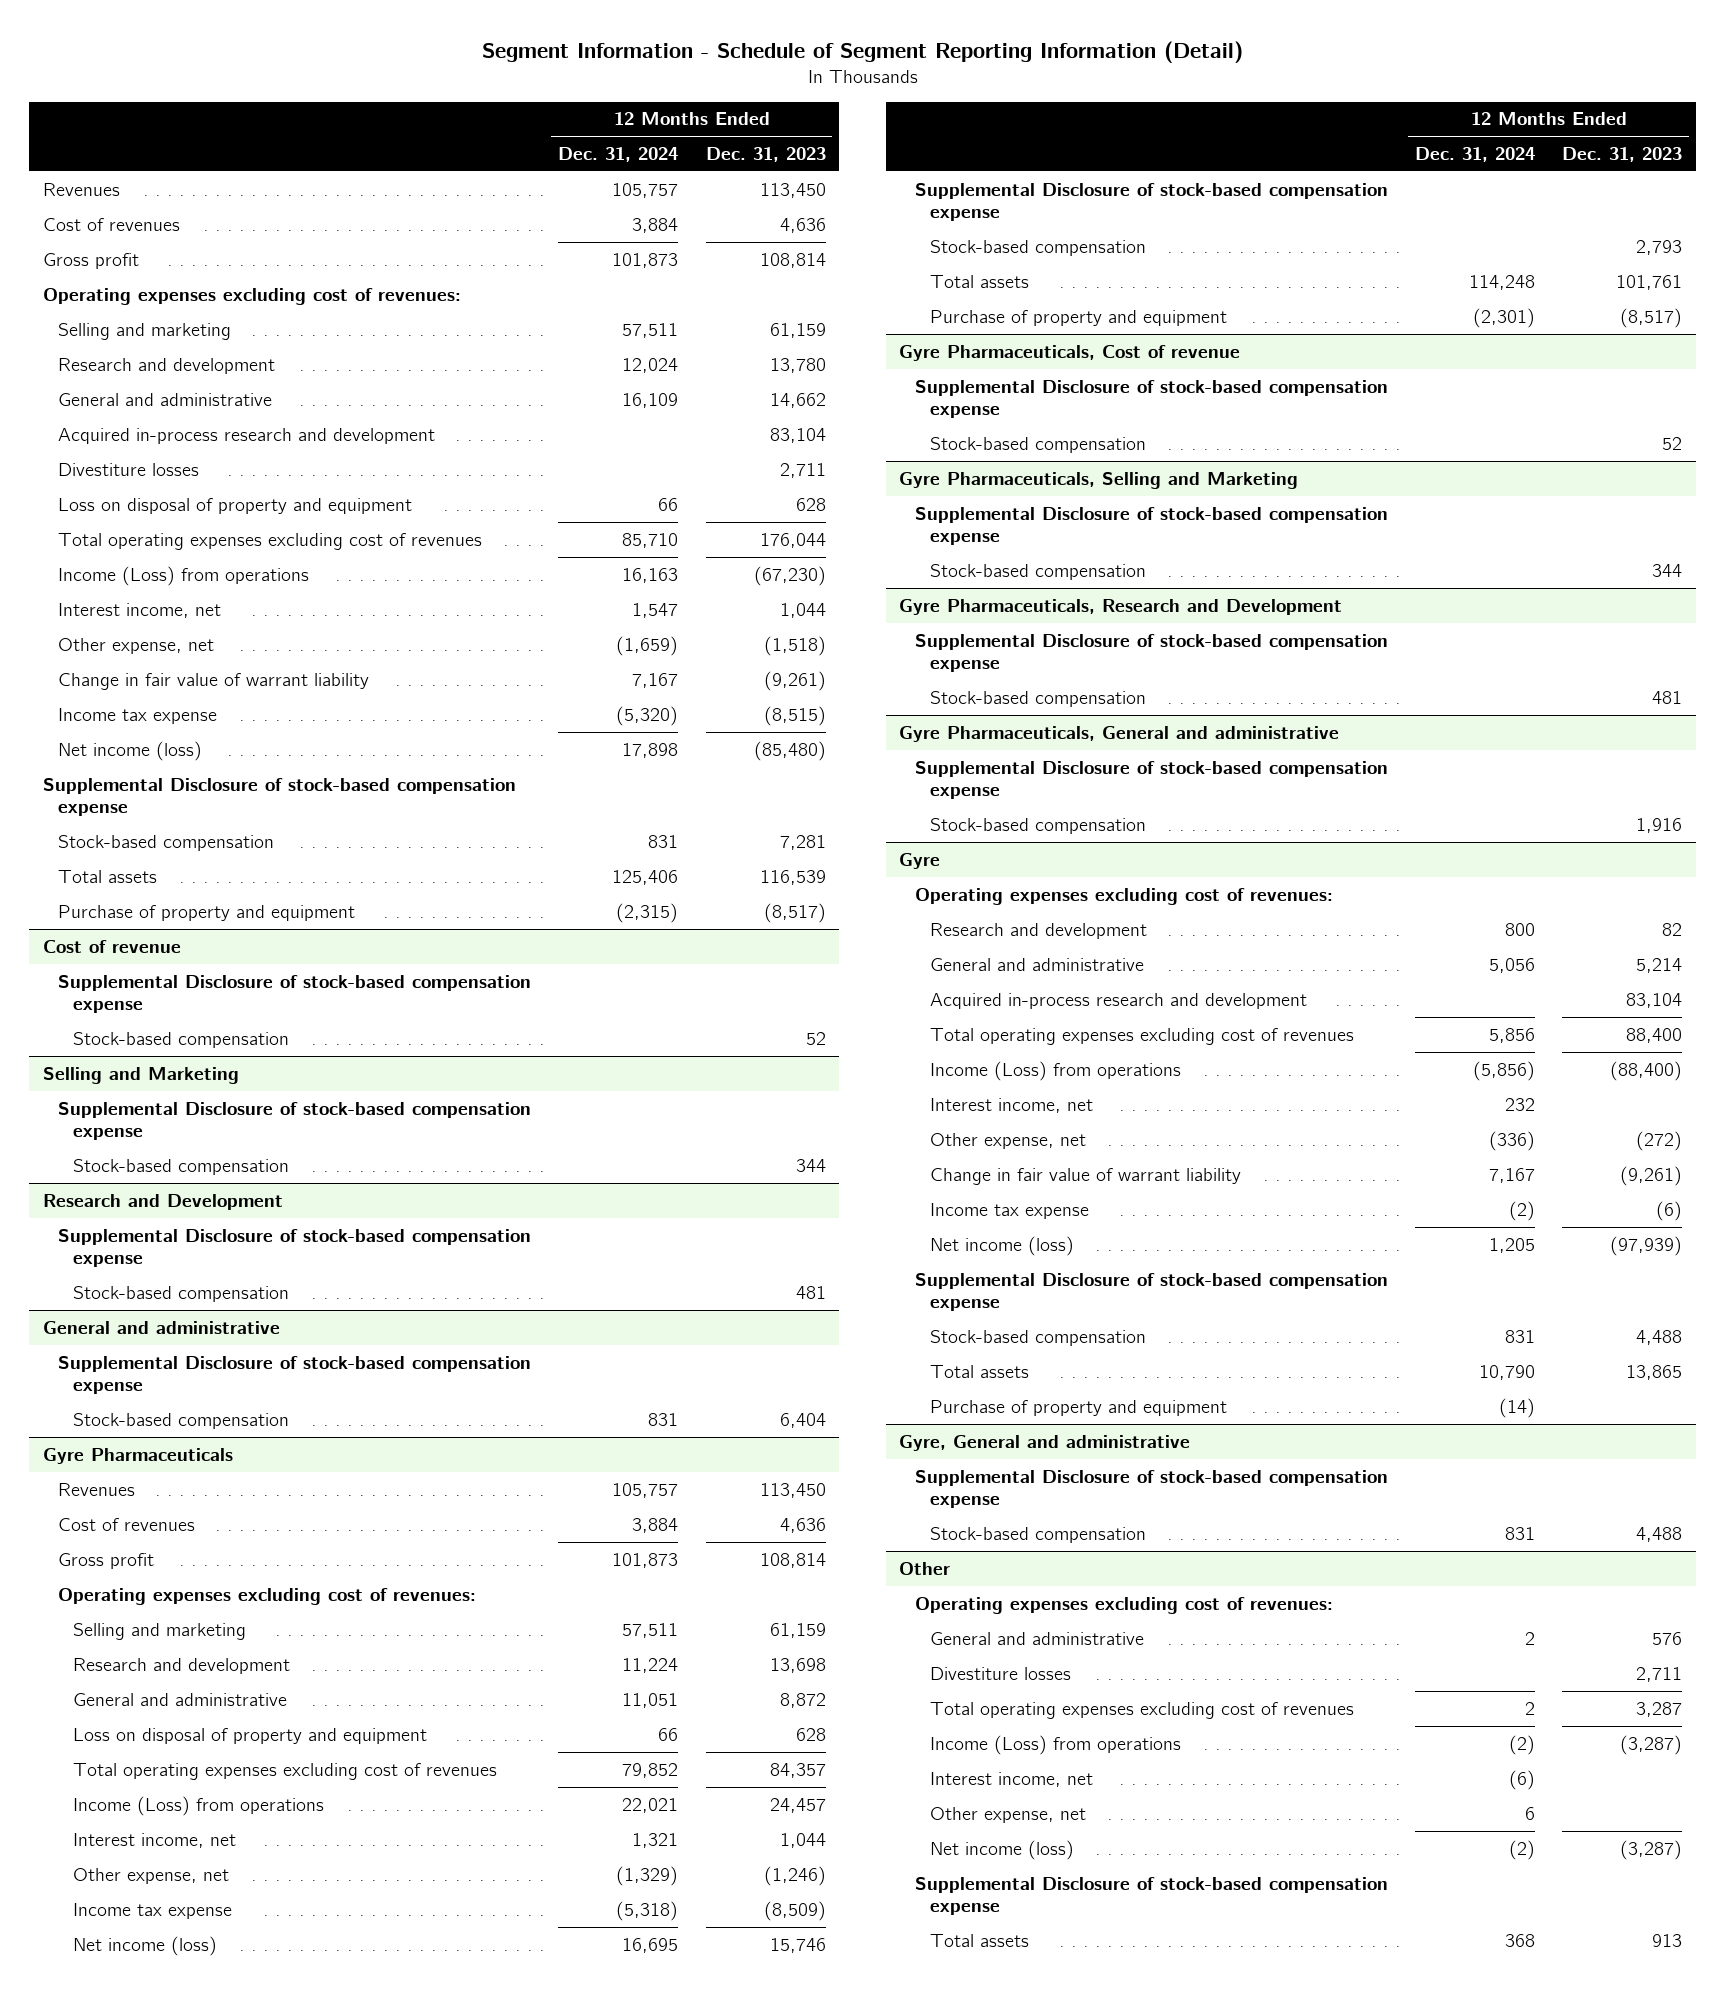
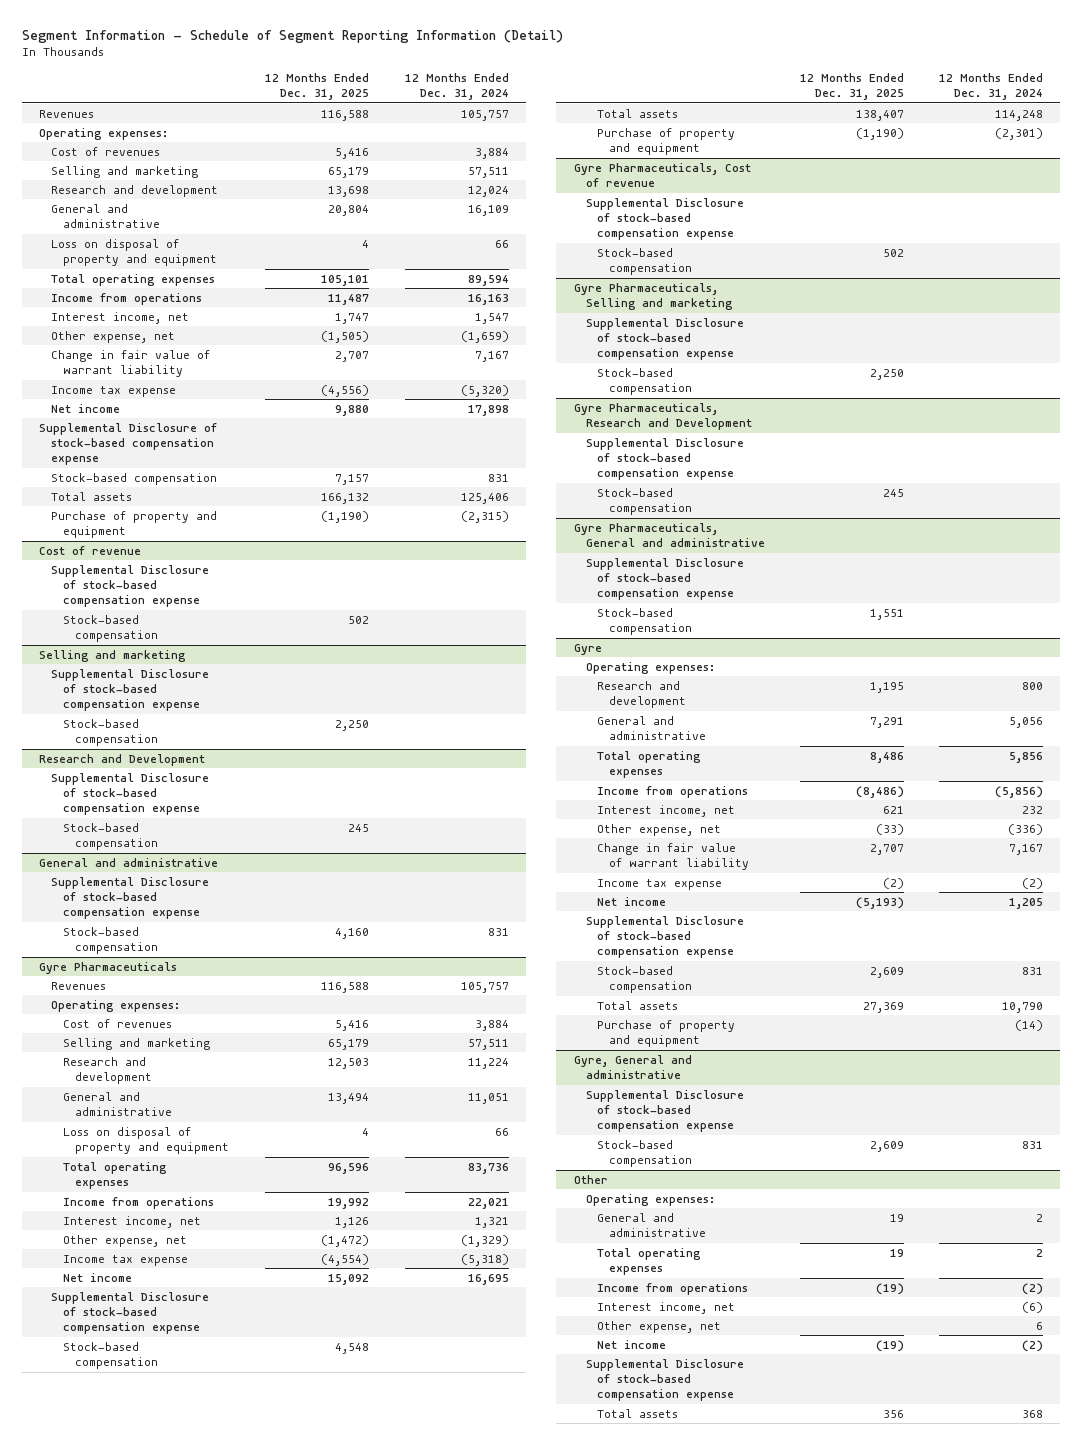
- | 12 Months Ended Dec. 31, 2024 | 12 Months Ended Dec. 31, 2023
+ | 12 Months Ended Dec. 31, 2025 | 12 Months Ended Dec. 31, 2024
+ Operating expenses:
- Gross profit | 101,873 | 108,814
- Operating expenses excluding cost of revenues:
- Acquired in-process research and development | | 83,104
- Divestiture losses | | 2,711
- Total operating expenses excluding cost of revenues | 85,710 | 176,044
- Income (Loss) from operations | 16,163 | (67,230)
+ Total operating expenses | 105,101 | 89,594
+ Income from operations | 11,487 | 16,163
- Net income (loss) | 17,898 | (85,480)
+ Net income | 9,880 | 17,898
- Selling and Marketing
+ Selling and marketing
@ Gyre Pharmaceuticals
+ Operating expenses:
- Gross profit | 101,873 | 108,814
- Operating expenses excluding cost of revenues:
- Total operating expenses excluding cost of revenues | 79,852 | 84,357
- Income (Loss) from operations | 22,021 | 24,457
+ Total operating expenses | 96,596 | 83,736
+ Income from operations | 19,992 | 22,021
- Net income (loss) | 16,695 | 15,746
+ Net income | 15,092 | 16,695
- Gyre Pharmaceuticals, Selling and Marketing
+ Gyre Pharmaceuticals, Selling and marketing
@ Gyre
- Operating expenses excluding cost of revenues:
+ Operating expenses:
- Acquired in-process research and development | | 83,104
- Total operating expenses excluding cost of revenues | 5,856 | 88,400
- Income (Loss) from operations | (5,856) | (88,400)
+ Total operating expenses | 8,486 | 5,856
+ Income from operations | (8,486) | (5,856)
- Net income (loss) | 1,205 | (97,939)
+ Net income | (5,193) | 1,205
@ Other
- Operating expenses excluding cost of revenues:
+ Operating expenses:
- Divestiture losses | | 2,711
- Total operating expenses excluding cost of revenues | 2 | 3,287
- Income (Loss) from operations | (2) | (3,287)
+ Total operating expenses | 19 | 2
+ Income from operations | (19) | (2)
- Net income (loss) | (2) | (3,287)
+ Net income | (19) | (2)

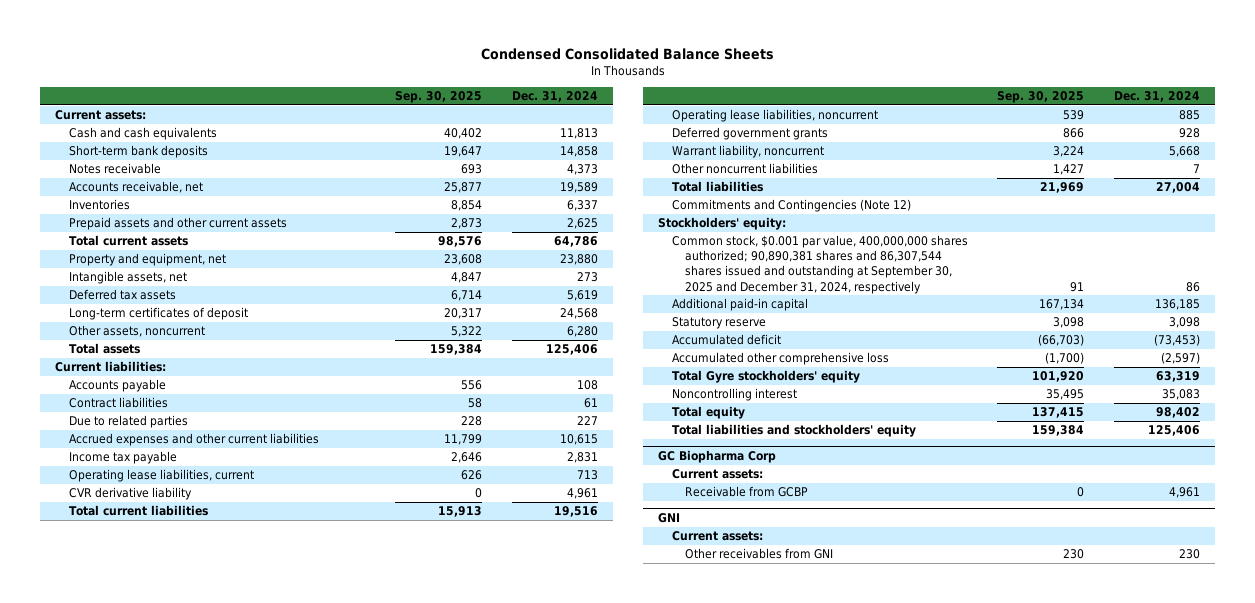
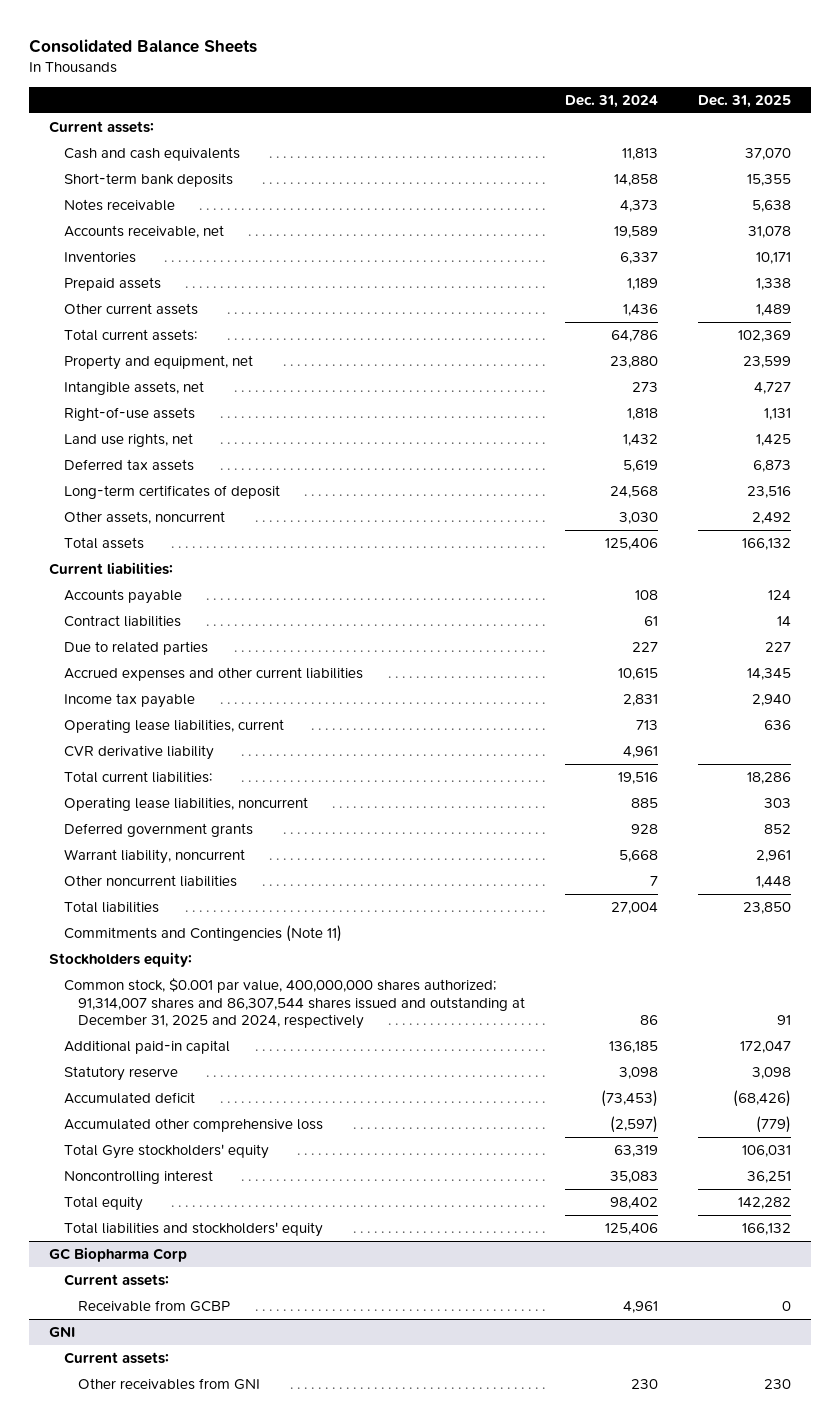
- Condensed Consolidated Balance Sheets
+ Consolidated Balance Sheets
- | Sep. 30, 2025 | Dec. 31, 2024
+ | Dec. 31, 2024 | Dec. 31, 2025
- Prepaid assets and other current assets | 2,873 | 2,625
- Total current assets | 98,576 | 64,786
+ Prepaid assets | 1,189 | 1,338
+ Other current assets | 1,436 | 1,489
+ Total current assets: | 64,786 | 102,369
+ Right-of-use assets | 1,818 | 1,131
+ Land use rights, net | 1,432 | 1,425
- Other assets, noncurrent | 5,322 | 6,280
+ Other assets, noncurrent | 3,030 | 2,492
- Total current liabilities | 15,913 | 19,516
+ Total current liabilities: | 19,516 | 18,286
- Commitments and Contingencies (Note 12)
- Stockholders' equity:
- Common stock, $0.001 par value, 400,000,000 shares authorized; 90,890,381 shares and 86,307,544 shares issued and outstanding at September 30, 2025 and December 31, 2024, respectively | 91 | 86
+ Commitments and Contingencies (Note 11)
+ Stockholders equity:
+ Common stock, $0.001 par value, 400,000,000 shares authorized; 91,314,007 shares and 86,307,544 shares issued and outstanding at December 31, 2025 and 2024, respectively | 86 | 91

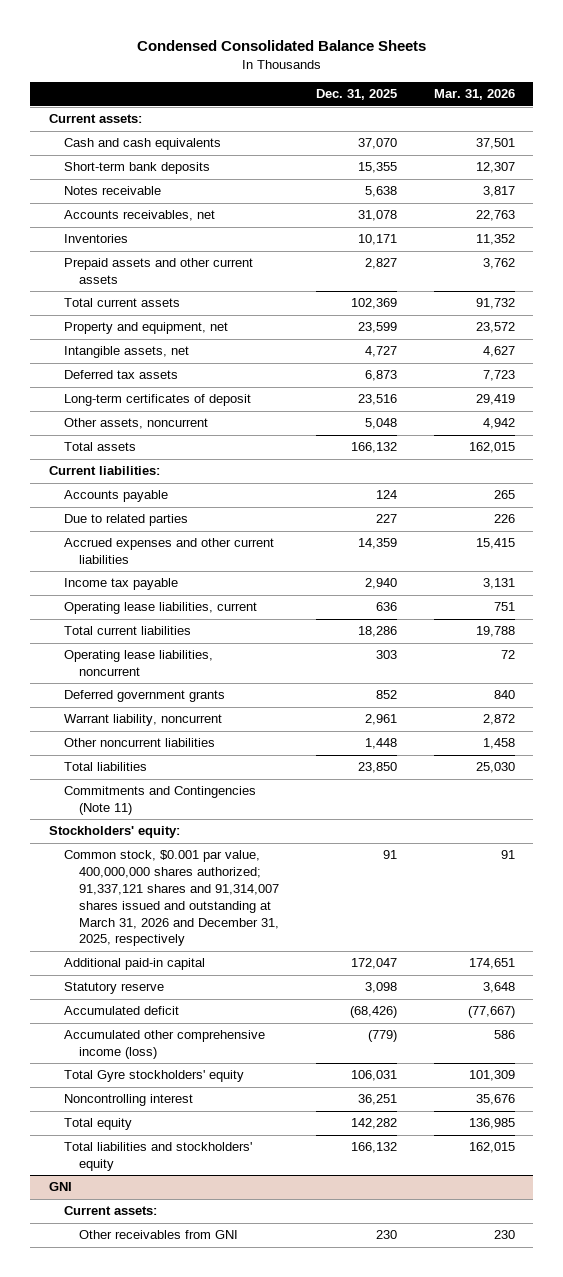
- Consolidated Balance Sheets
+ Condensed Consolidated Balance Sheets
- | Dec. 31, 2024 | Dec. 31, 2025
+ | Dec. 31, 2025 | Mar. 31, 2026
- Accounts receivable, net | 19,589 | 31,078
+ Accounts receivables, net | 31,078 | 22,763
- Prepaid assets | 1,189 | 1,338
- Other current assets | 1,436 | 1,489
- Total current assets: | 64,786 | 102,369
+ Prepaid assets and other current assets | 2,827 | 3,762
+ Total current assets | 102,369 | 91,732
- Right-of-use assets | 1,818 | 1,131
- Land use rights, net | 1,432 | 1,425
- Other assets, noncurrent | 3,030 | 2,492
+ Other assets, noncurrent | 5,048 | 4,942
- Contract liabilities | 61 | 14
- Accrued expenses and other current liabilities | 10,615 | 14,345
+ Accrued expenses and other current liabilities | 14,359 | 15,415
- CVR derivative liability | 4,961 |
- Total current liabilities: | 19,516 | 18,286
+ Total current liabilities | 18,286 | 19,788
- Stockholders equity:
- Common stock, $0.001 par value, 400,000,000 shares authorized; 91,314,007 shares and 86,307,544 shares issued and outstanding at December 31, 2025 and 2024, respectively | 86 | 91
+ Stockholders' equity:
+ Common stock, $0.001 par value, 400,000,000 shares authorized; 91,337,121 shares and 91,314,007 shares issued and outstanding at March 31, 2026 and December 31, 2025, respectively | 91 | 91
- Accumulated other comprehensive loss | (2,597) | (779)
+ Accumulated other comprehensive income (loss) | (779) | 586
- GC Biopharma Corp
- Current assets:
- Receivable from GCBP | 4,961 | 0

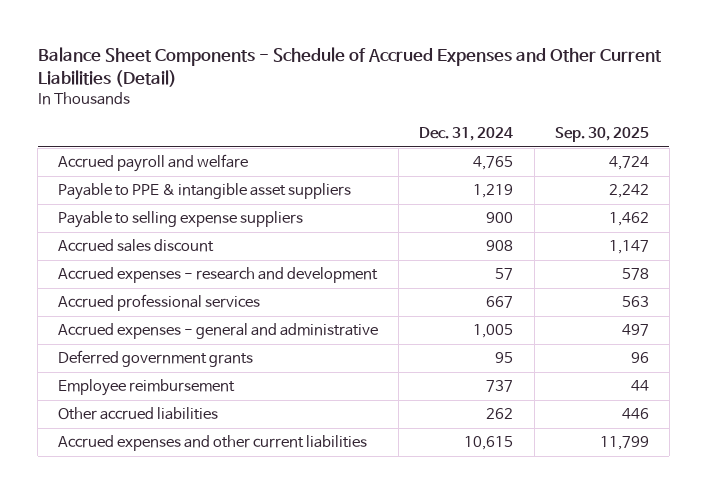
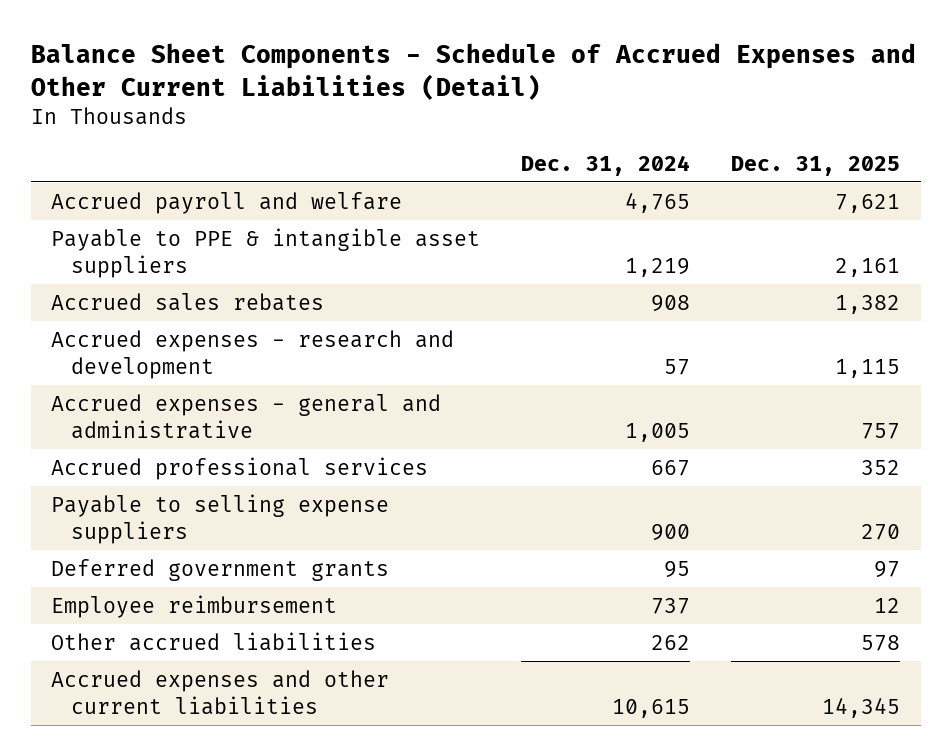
- | Dec. 31, 2024 | Sep. 30, 2025
+ | Dec. 31, 2024 | Dec. 31, 2025
- Accrued sales discount | 908 | 1,147
+ Accrued sales rebates | 908 | 1,382
moved down: Accrued professional services | 667 | 352
moved down: Payable to selling expense suppliers | 900 | 270

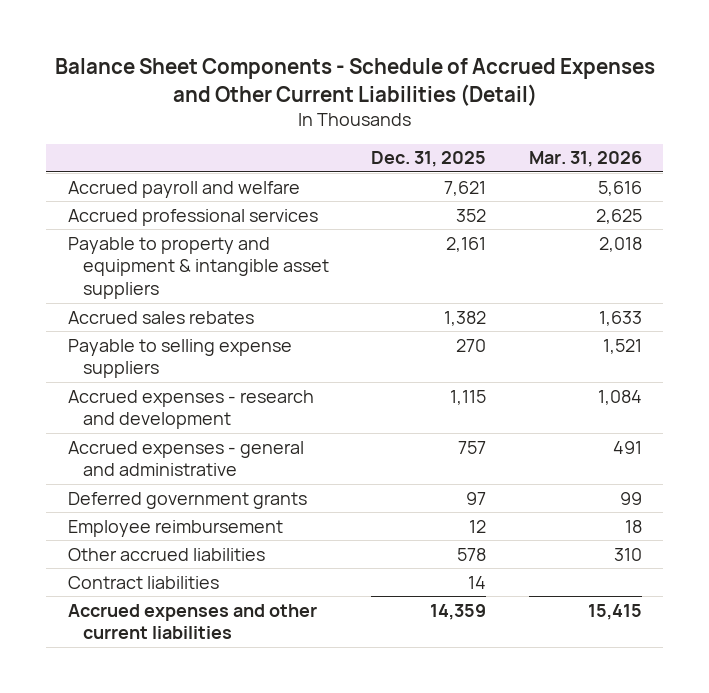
- | Dec. 31, 2024 | Dec. 31, 2025
+ | Dec. 31, 2025 | Mar. 31, 2026
- Payable to PPE & intangible asset suppliers | 1,219 | 2,161
moved up: Accrued professional services | 352 | 2,625
+ Payable to property and equipment & intangible asset suppliers | 2,161 | 2,018
moved up: Payable to selling expense suppliers | 270 | 1,521
- Accrued expenses and other current liabilities | 10,615 | 14,345
+ Contract liabilities | 14 |
+ Accrued expenses and other current liabilities | 14,359 | 15,415

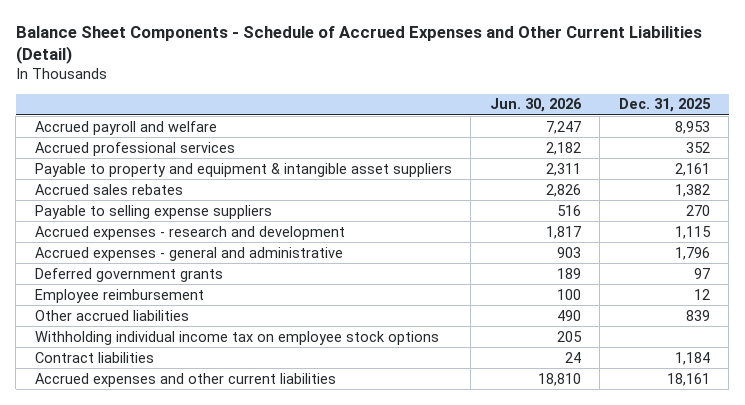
- | Dec. 31, 2025 | Mar. 31, 2026
+ | Jun. 30, 2026 | Dec. 31, 2025
- Accrued payroll and welfare | 7,621 | 5,616
+ Accrued payroll and welfare | 7,247 | 8,953
- Accrued expenses - general and administrative | 757 | 491
+ Accrued expenses - general and administrative | 903 | 1,796
- Other accrued liabilities | 578 | 310
- Contract liabilities | 14 |
- Accrued expenses and other current liabilities | 14,359 | 15,415
+ Other accrued liabilities | 490 | 839
+ Withholding individual income tax on employee stock options | 205 |
+ Contract liabilities | 24 | 1,184
+ Accrued expenses and other current liabilities | 18,810 | 18,161

